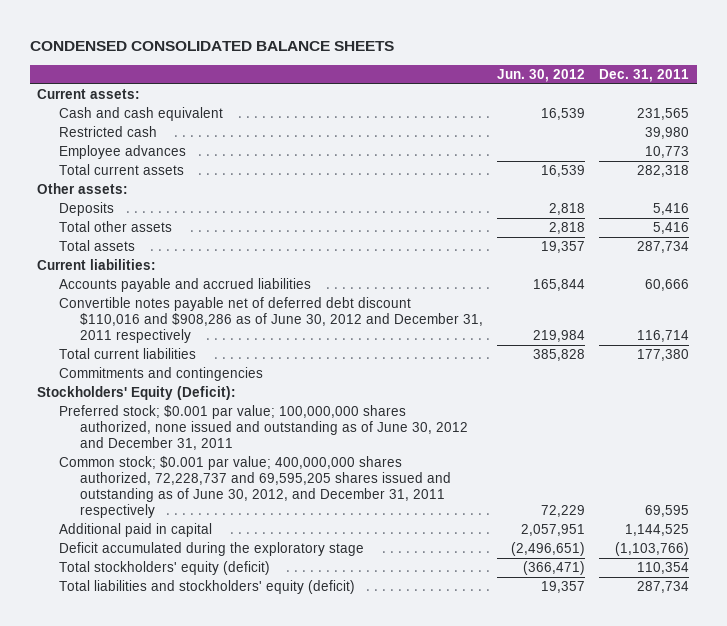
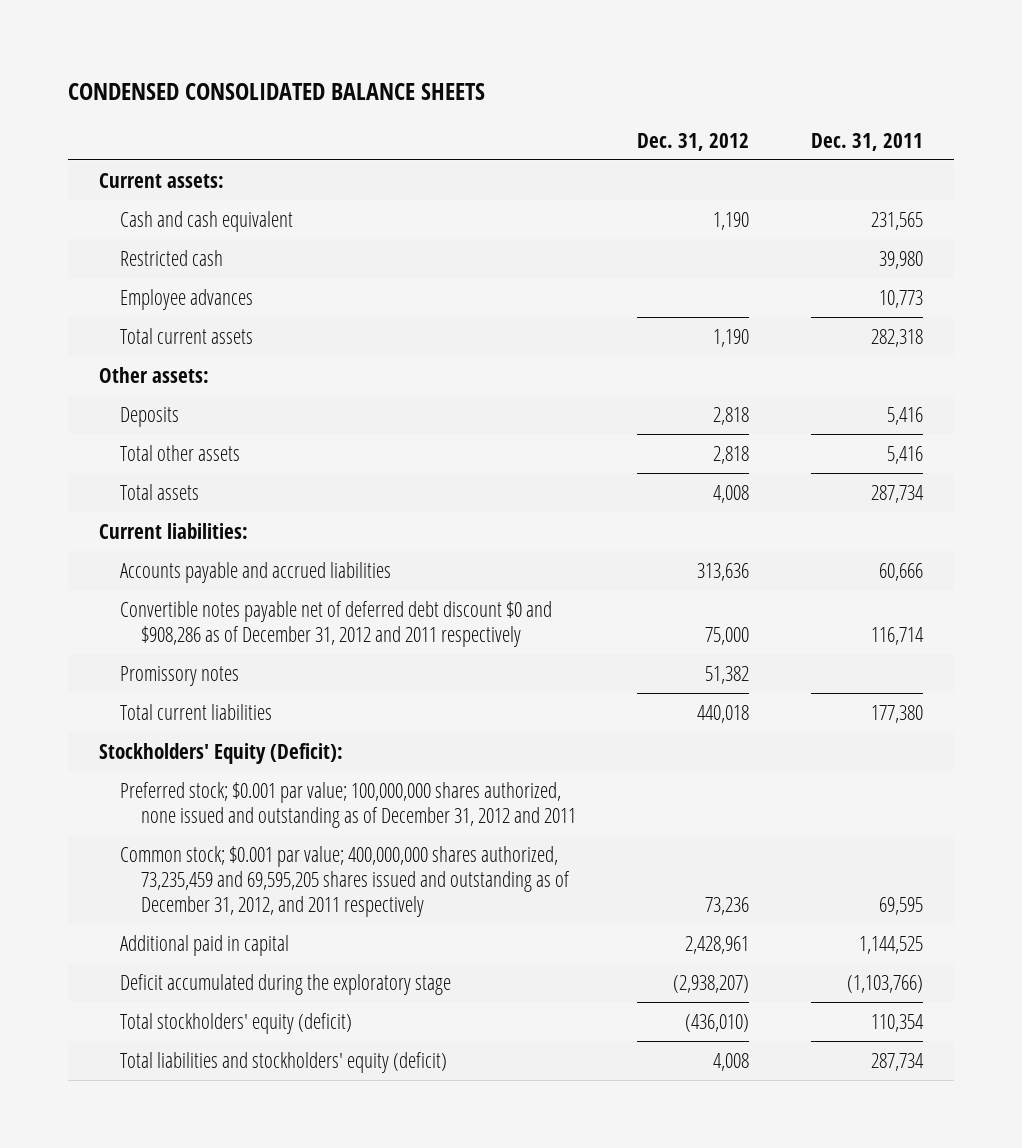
- | Jun. 30, 2012 | Dec. 31, 2011
+ | Dec. 31, 2012 | Dec. 31, 2011
- Convertible notes payable net of deferred debt discount $110,016 and $908,286 as of June 30, 2012 and December 31, 2011 respectively | 219,984 | 116,714
+ Convertible notes payable net of deferred debt discount $0 and $908,286 as of December 31, 2012 and 2011 respectively | 75,000 | 116,714
+ Promissory notes | 51,382 |
- Commitments and contingencies
- Preferred stock; $0.001 par value; 100,000,000 shares authorized, none issued and outstanding as of June 30, 2012 and December 31, 2011
- Common stock; $0.001 par value; 400,000,000 shares authorized, 72,228,737 and 69,595,205 shares issued and outstanding as of June 30, 2012, and December 31, 2011 respectively | 72,229 | 69,595
+ Preferred stock; $0.001 par value; 100,000,000 shares authorized, none issued and outstanding as of December 31, 2012 and 2011
+ Common stock; $0.001 par value; 400,000,000 shares authorized, 73,235,459 and 69,595,205 shares issued and outstanding as of December 31, 2012, and 2011 respectively | 73,236 | 69,595

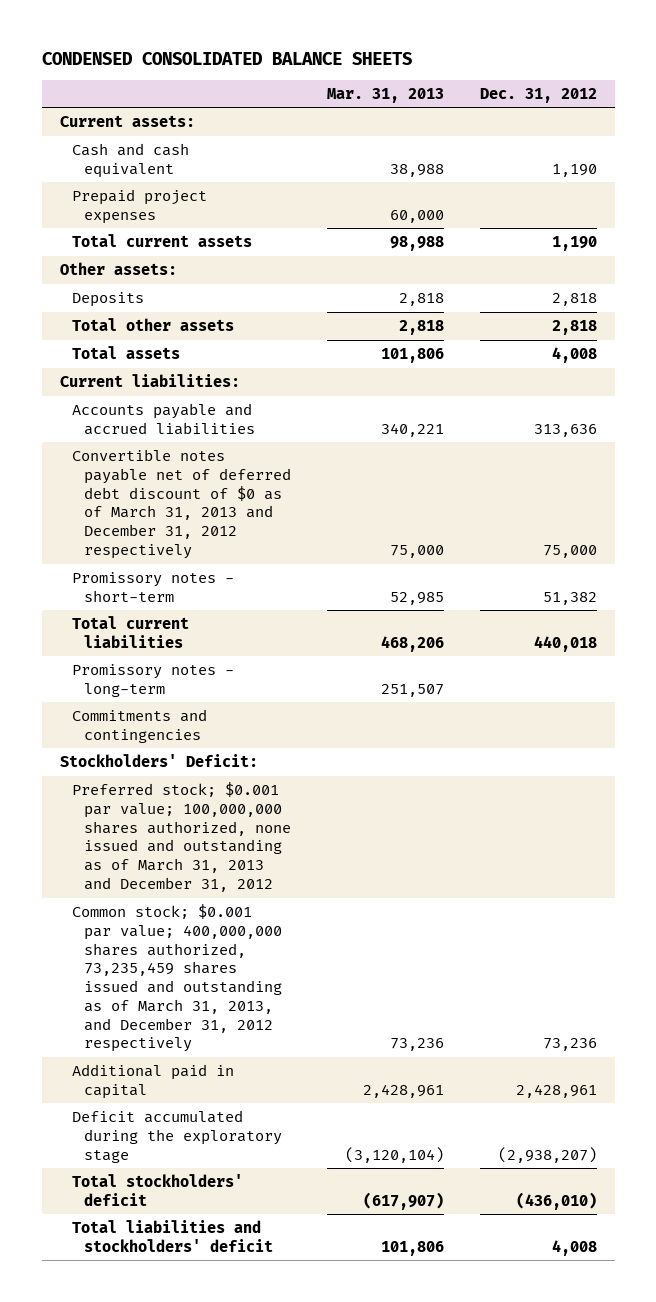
- | Dec. 31, 2012 | Dec. 31, 2011
+ | Mar. 31, 2013 | Dec. 31, 2012
- Restricted cash | | 39,980
- Employee advances | | 10,773
+ Prepaid project expenses | 60,000 |
- Convertible notes payable net of deferred debt discount $0 and $908,286 as of December 31, 2012 and 2011 respectively | 75,000 | 116,714
- Promissory notes | 51,382 |
+ Convertible notes payable net of deferred debt discount of $0 as of March 31, 2013 and December 31, 2012 respectively | 75,000 | 75,000
+ Promissory notes - short-term | 52,985 | 51,382
- Stockholders' Equity (Deficit):
- Preferred stock; $0.001 par value; 100,000,000 shares authorized, none issued and outstanding as of December 31, 2012 and 2011
- Common stock; $0.001 par value; 400,000,000 shares authorized, 73,235,459 and 69,595,205 shares issued and outstanding as of December 31, 2012, and 2011 respectively | 73,236 | 69,595
+ Promissory notes - long-term | 251,507 |
+ Commitments and contingencies
+ Stockholders' Deficit:
+ Preferred stock; $0.001 par value; 100,000,000 shares authorized, none issued and outstanding as of March 31, 2013 and December 31, 2012
+ Common stock; $0.001 par value; 400,000,000 shares authorized, 73,235,459 shares issued and outstanding as of March 31, 2013, and December 31, 2012 respectively | 73,236 | 73,236
- Total stockholders' equity (deficit) | (436,010) | 110,354
- Total liabilities and stockholders' equity (deficit) | 4,008 | 287,734
+ Total stockholders' deficit | (617,907) | (436,010)
+ Total liabilities and stockholders' deficit | 101,806 | 4,008

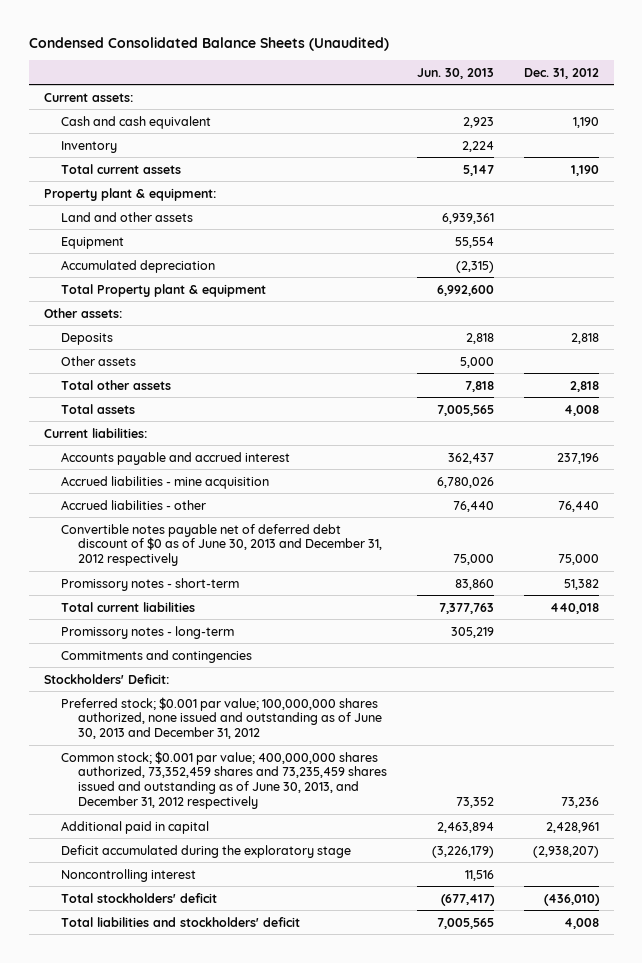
- CONDENSED CONSOLIDATED BALANCE SHEETS
+ Condensed Consolidated Balance Sheets (Unaudited)
- | Mar. 31, 2013 | Dec. 31, 2012
+ | Jun. 30, 2013 | Dec. 31, 2012
- Prepaid project expenses | 60,000 |
+ Inventory | 2,224 |
+ Property plant & equipment:
+ Land and other assets | 6,939,361 |
+ Equipment | 55,554 |
+ Accumulated depreciation | (2,315) |
+ Total Property plant & equipment | 6,992,600 |
+ Other assets | 5,000 |
- Accounts payable and accrued liabilities | 340,221 | 313,636
- Convertible notes payable net of deferred debt discount of $0 as of March 31, 2013 and December 31, 2012 respectively | 75,000 | 75,000
+ Accounts payable and accrued interest | 362,437 | 237,196
+ Accrued liabilities - mine acquisition | 6,780,026 |
+ Accrued liabilities - other | 76,440 | 76,440
+ Convertible notes payable net of deferred debt discount of $0 as of June 30, 2013 and December 31, 2012 respectively | 75,000 | 75,000
- Preferred stock; $0.001 par value; 100,000,000 shares authorized, none issued and outstanding as of March 31, 2013 and December 31, 2012
- Common stock; $0.001 par value; 400,000,000 shares authorized, 73,235,459 shares issued and outstanding as of March 31, 2013, and December 31, 2012 respectively | 73,236 | 73,236
+ Preferred stock; $0.001 par value; 100,000,000 shares authorized, none issued and outstanding as of June 30, 2013 and December 31, 2012
+ Common stock; $0.001 par value; 400,000,000 shares authorized, 73,352,459 shares and 73,235,459 shares issued and outstanding as of June 30, 2013, and December 31, 2012 respectively | 73,352 | 73,236
+ Noncontrolling interest | 11,516 |

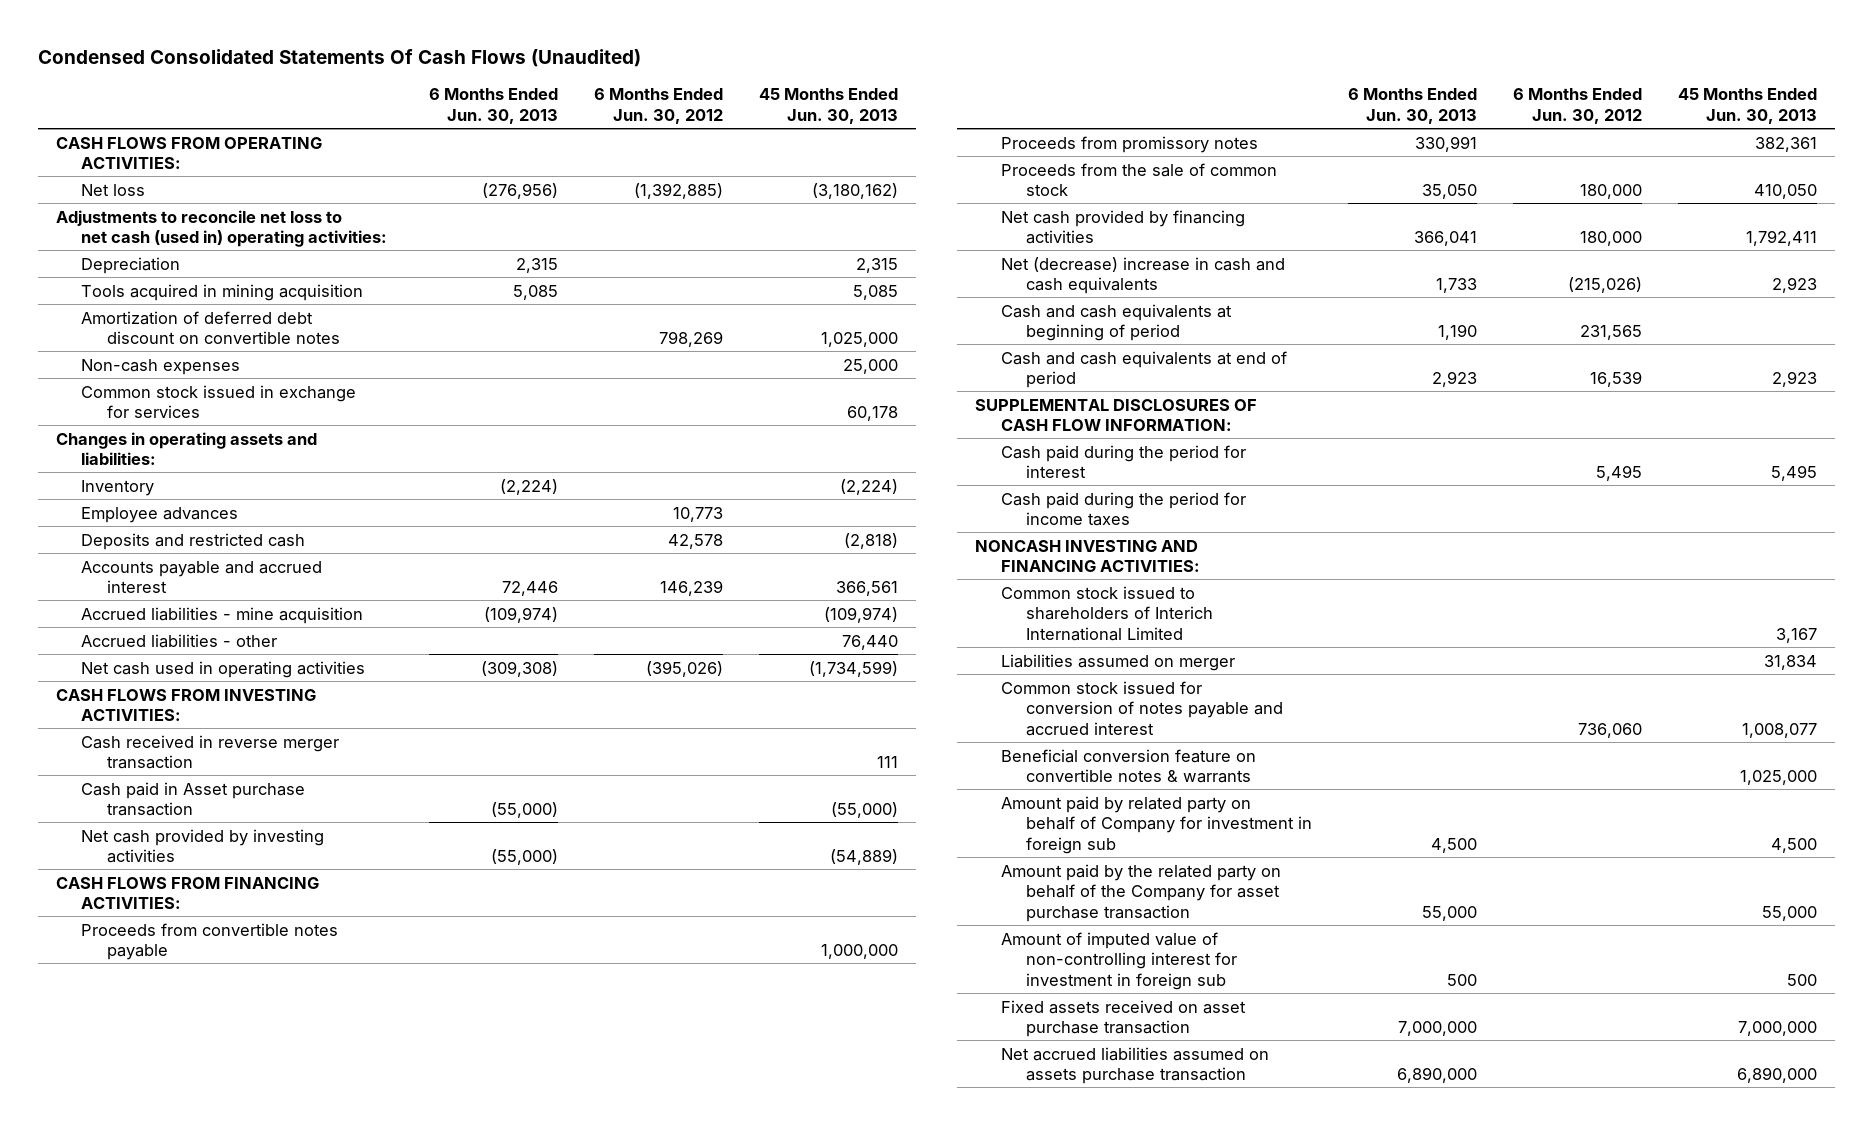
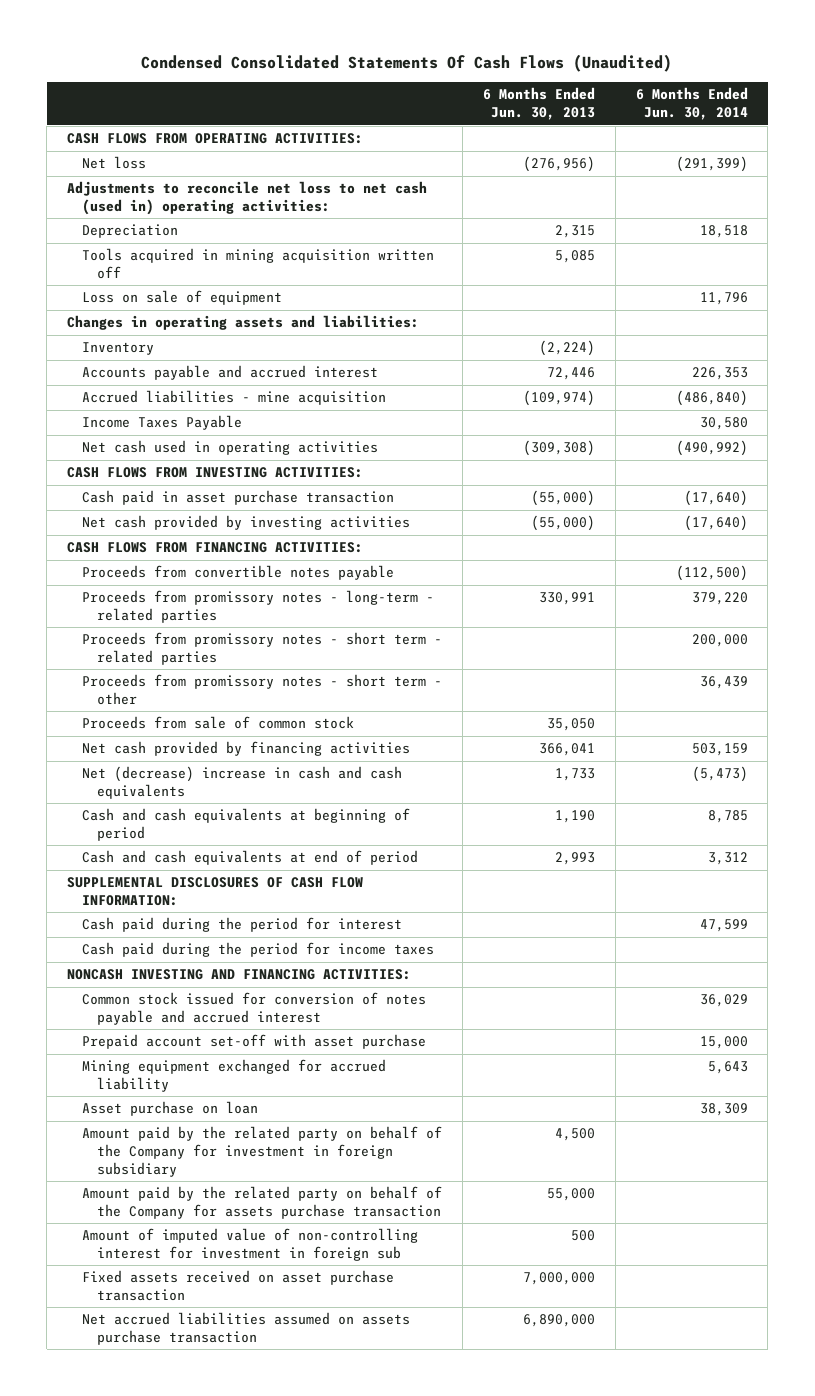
- | 6 Months Ended Jun. 30, 2013 | 6 Months Ended Jun. 30, 2012 | 45 Months Ended Jun. 30, 2013
+ | 6 Months Ended Jun. 30, 2013 | 6 Months Ended Jun. 30, 2014
- Tools acquired in mining acquisition | 5,085 | | 5,085
- Amortization of deferred debt discount on convertible notes | | 798,269 | 1,025,000
- Non-cash expenses | | | 25,000
- Common stock issued in exchange for services | | | 60,178
+ Tools acquired in mining acquisition written off | 5,085 |
+ Loss on sale of equipment | | 11,796
- Employee advances | | 10,773 |
- Deposits and restricted cash | | 42,578 | (2,818)
- Accrued liabilities - other | | | 76,440
+ Income Taxes Payable | | 30,580
- Cash received in reverse merger transaction | | | 111
- Cash paid in Asset purchase transaction | (55,000) | | (55,000)
+ Cash paid in asset purchase transaction | (55,000) | (17,640)
- Proceeds from promissory notes | 330,991 | | 382,361
- Proceeds from the sale of common stock | 35,050 | 180,000 | 410,050
+ Proceeds from promissory notes - long-term - related parties | 330,991 | 379,220
+ Proceeds from promissory notes - short term - related parties | | 200,000
+ Proceeds from promissory notes - short term - other | | 36,439
+ Proceeds from sale of common stock | 35,050 |
- Cash and cash equivalents at end of period | 2,923 | 16,539 | 2,923
+ Cash and cash equivalents at end of period | 2,993 | 3,312
- Common stock issued to shareholders of Interich International Limited | | | 3,167
- Liabilities assumed on merger | | | 31,834
- Beneficial conversion feature on convertible notes & warrants | | | 1,025,000
- Amount paid by related party on behalf of Company for investment in foreign sub | 4,500 | | 4,500
- Amount paid by the related party on behalf of the Company for asset purchase transaction | 55,000 | | 55,000
+ Prepaid account set-off with asset purchase | | 15,000
+ Mining equipment exchanged for accrued liability | | 5,643
+ Asset purchase on loan | | 38,309
+ Amount paid by the related party on behalf of the Company for investment in foreign subsidiary | 4,500 |
+ Amount paid by the related party on behalf of the Company for assets purchase transaction | 55,000 |

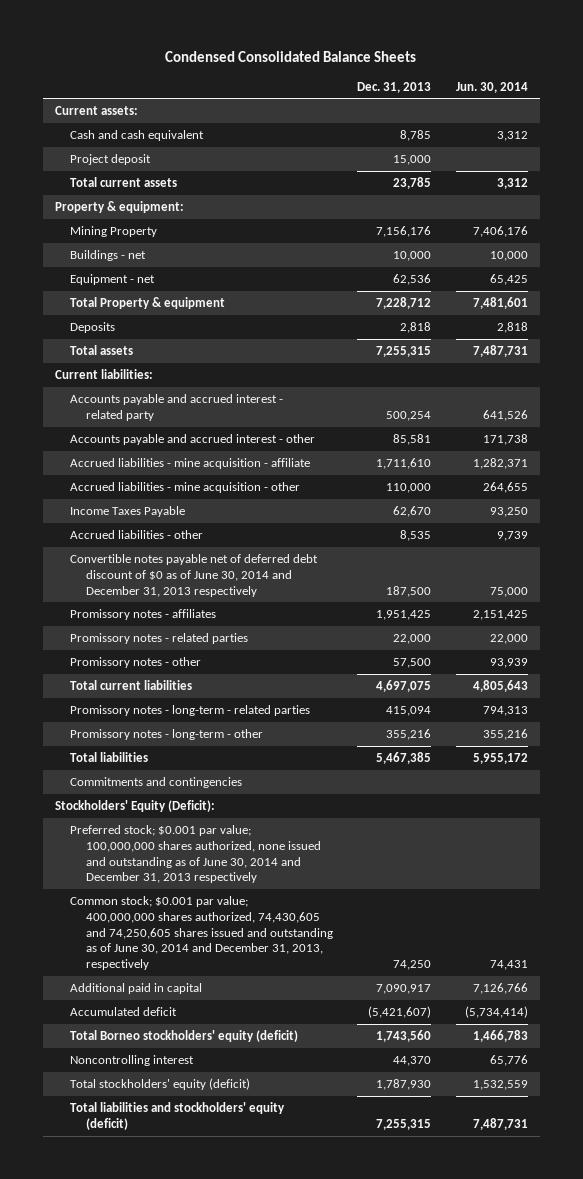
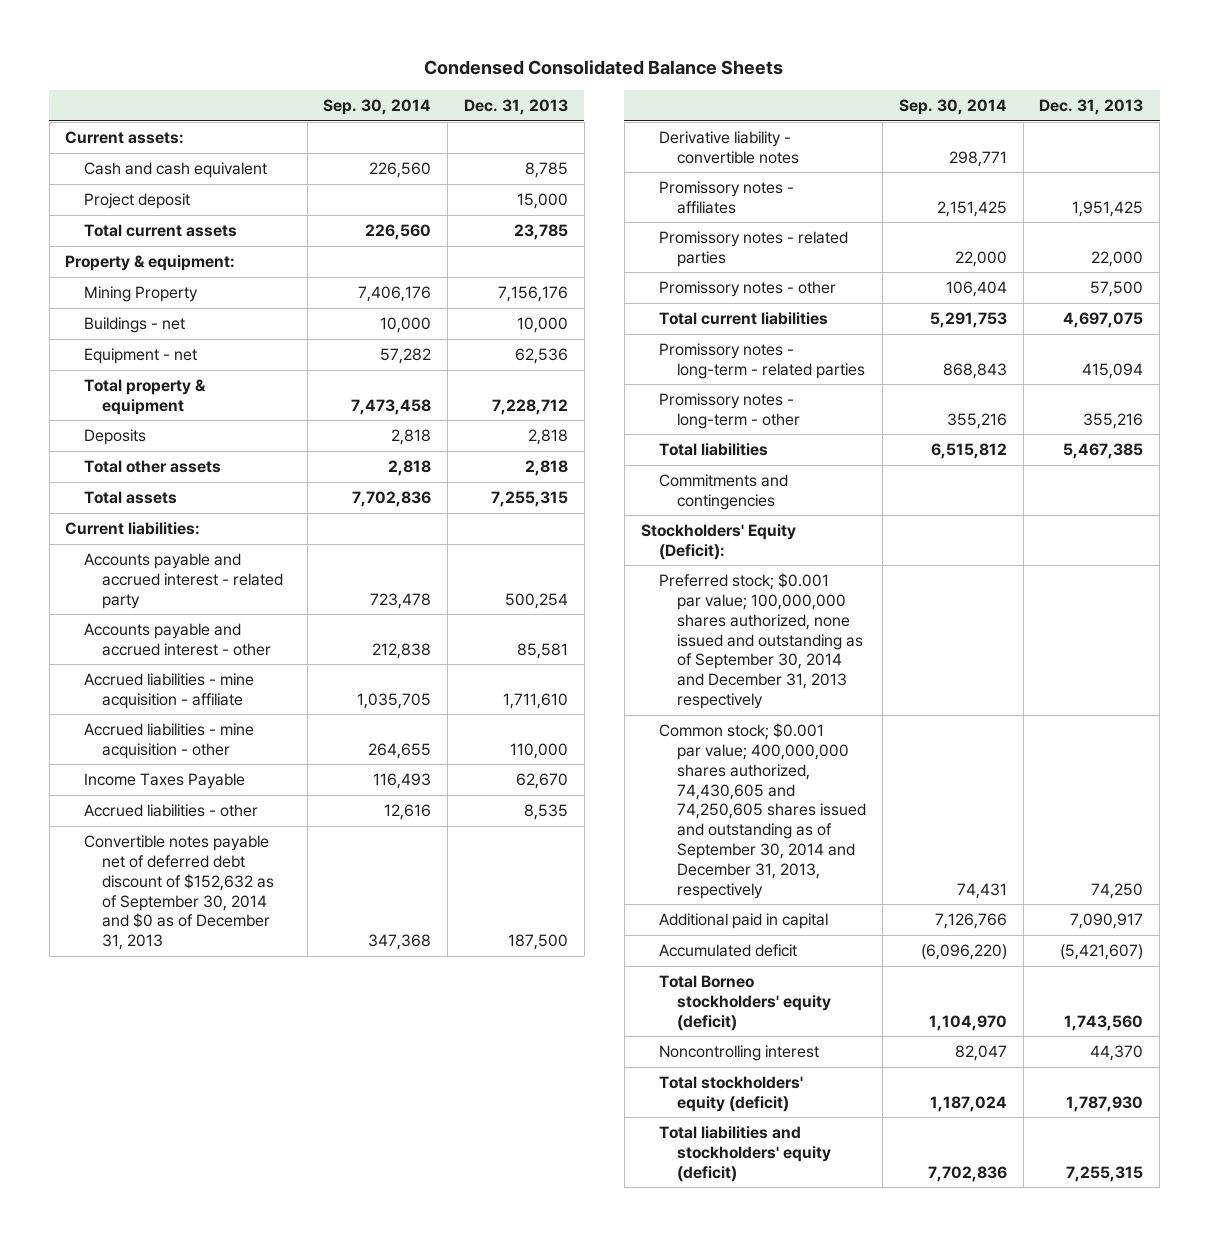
- | Dec. 31, 2013 | Jun. 30, 2014
+ | Sep. 30, 2014 | Dec. 31, 2013
- Total Property & equipment | 7,228,712 | 7,481,601
+ Total property & equipment | 7,473,458 | 7,228,712
+ Total other assets | 2,818 | 2,818
- Convertible notes payable net of deferred debt discount of $0 as of June 30, 2014 and December 31, 2013 respectively | 187,500 | 75,000
+ Convertible notes payable net of deferred debt discount of $152,632 as of September 30, 2014 and $0 as of December 31, 2013 | 347,368 | 187,500
+ Derivative liability - convertible notes | 298,771 |
- Preferred stock; $0.001 par value; 100,000,000 shares authorized, none issued and outstanding as of June 30, 2014 and December 31, 2013 respectively
- Common stock; $0.001 par value; 400,000,000 shares authorized, 74,430,605 and 74,250,605 shares issued and outstanding as of June 30, 2014 and December 31, 2013, respectively | 74,250 | 74,431
+ Preferred stock; $0.001 par value; 100,000,000 shares authorized, none issued and outstanding as of September 30, 2014 and December 31, 2013 respectively
+ Common stock; $0.001 par value; 400,000,000 shares authorized, 74,430,605 and 74,250,605 shares issued and outstanding as of September 30, 2014 and December 31, 2013, respectively | 74,431 | 74,250

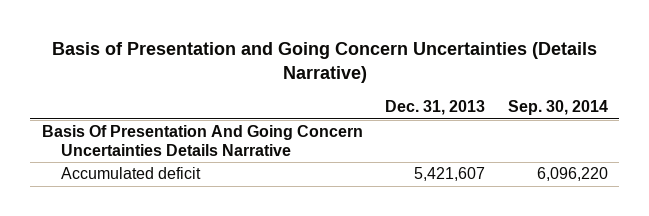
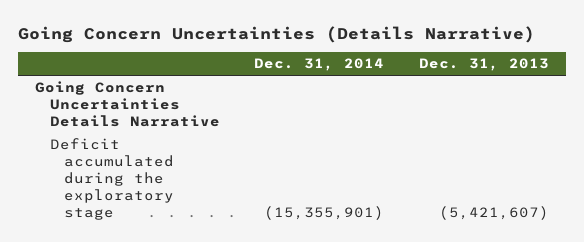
- Basis of Presentation and Going Concern Uncertainties (Details Narrative)
+ Going Concern Uncertainties (Details Narrative)
- | Dec. 31, 2013 | Sep. 30, 2014
+ | Dec. 31, 2014 | Dec. 31, 2013
- Basis Of Presentation And Going Concern Uncertainties Details Narrative
- Accumulated deficit | 5,421,607 | 6,096,220
+ Going Concern Uncertainties Details Narrative
+ Deficit accumulated during the exploratory stage | (15,355,901) | (5,421,607)

